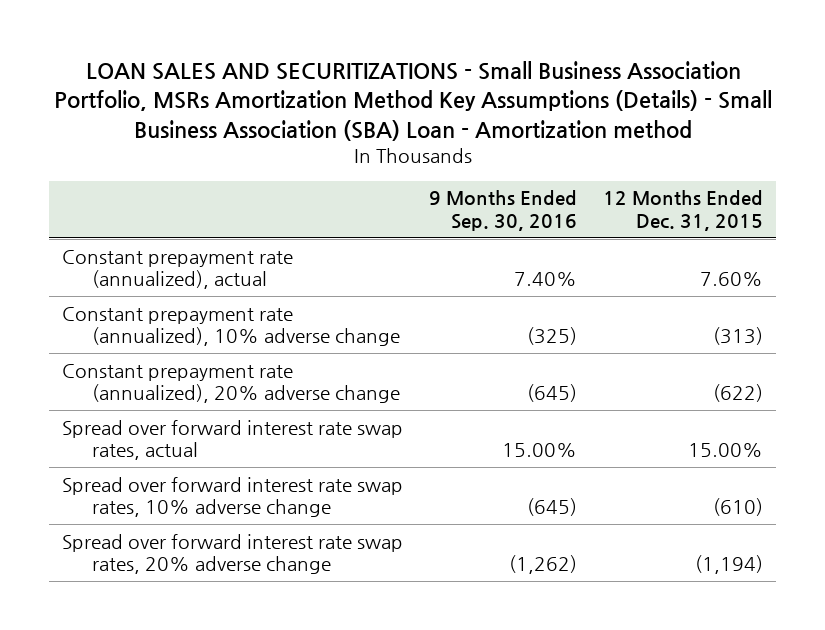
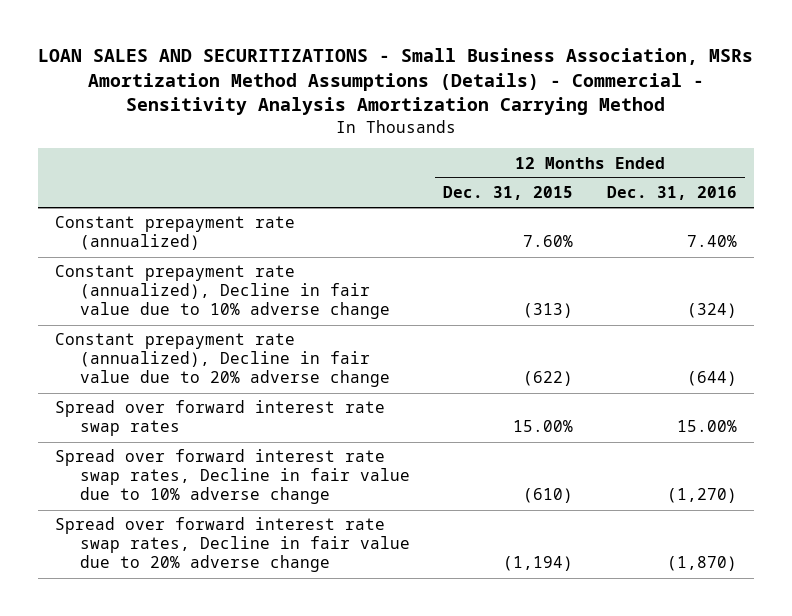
- LOAN SALES AND SECURITIZATIONS - Small Business Association Portfolio, MSRs Amortization Method Key Assumptions (Details) - Small Business Association (SBA) Loan - Amortization method
+ LOAN SALES AND SECURITIZATIONS - Small Business Association, MSRs Amortization Method Assumptions (Details) - Commercial - Sensitivity Analysis Amortization Carrying Method
- | 9 Months Ended Sep. 30, 2016 | 12 Months Ended Dec. 31, 2015
+ | 12 Months Ended Dec. 31, 2015 | 12 Months Ended Dec. 31, 2016
- Constant prepayment rate (annualized), actual | 7.40% | 7.60%
- Constant prepayment rate (annualized), 10% adverse change | (325) | (313)
- Constant prepayment rate (annualized), 20% adverse change | (645) | (622)
- Spread over forward interest rate swap rates, actual | 15.00% | 15.00%
- Spread over forward interest rate swap rates, 10% adverse change | (645) | (610)
- Spread over forward interest rate swap rates, 20% adverse change | (1,262) | (1,194)
+ Constant prepayment rate (annualized) | 7.60% | 7.40%
+ Constant prepayment rate (annualized), Decline in fair value due to 10% adverse change | (313) | (324)
+ Constant prepayment rate (annualized), Decline in fair value due to 20% adverse change | (622) | (644)
+ Spread over forward interest rate swap rates | 15.00% | 15.00%
+ Spread over forward interest rate swap rates, Decline in fair value due to 10% adverse change | (610) | (1,270)
+ Spread over forward interest rate swap rates, Decline in fair value due to 20% adverse change | (1,194) | (1,870)

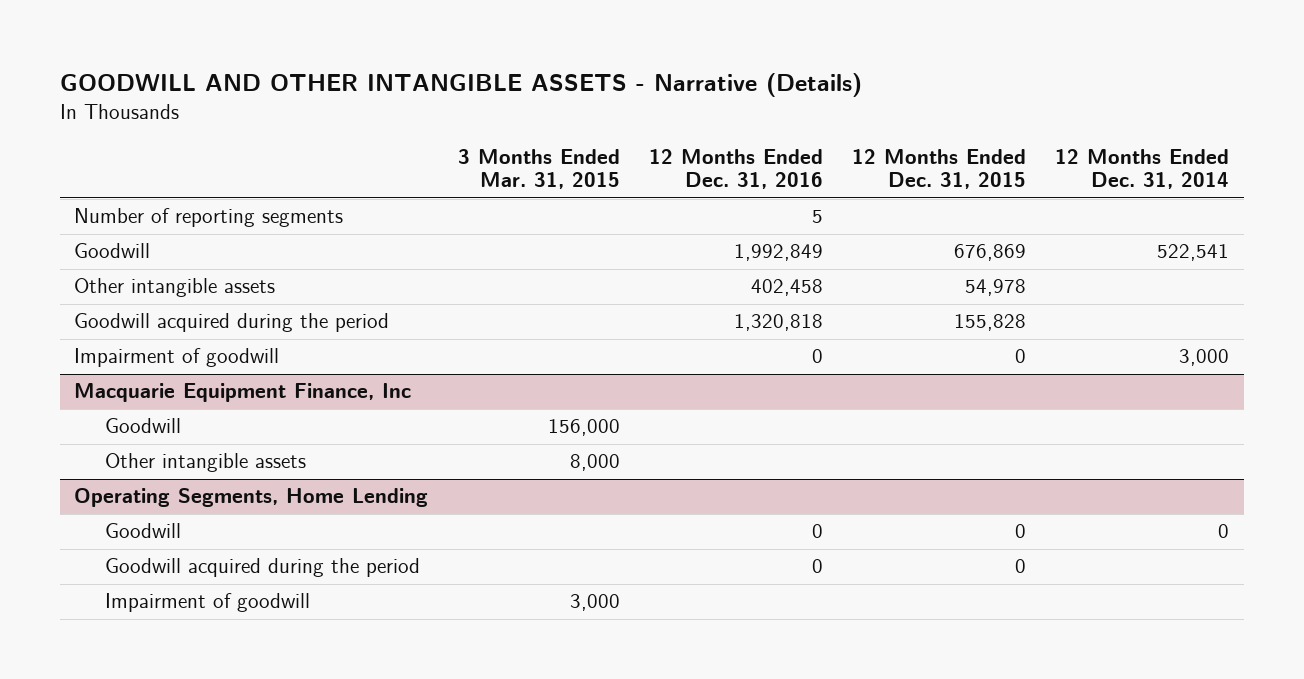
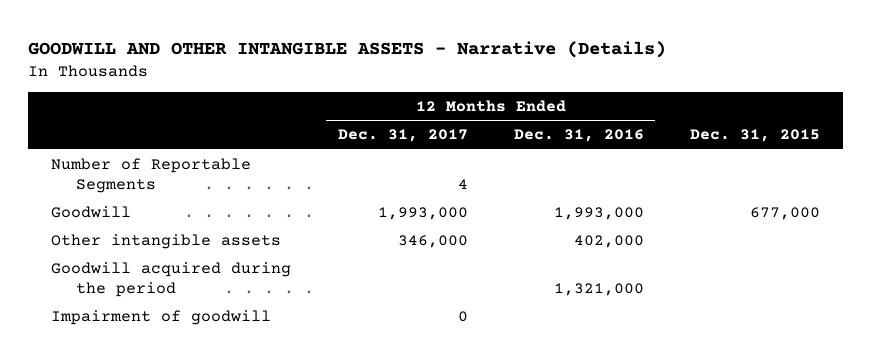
- | 3 Months Ended Mar. 31, 2015 | 12 Months Ended Dec. 31, 2016 | 12 Months Ended Dec. 31, 2015 | 12 Months Ended Dec. 31, 2014
+ | 12 Months Ended Dec. 31, 2017 | 12 Months Ended Dec. 31, 2016 | Dec. 31, 2015
- Number of reporting segments | | 5 | |
- Goodwill | | 1,992,849 | 676,869 | 522,541
- Other intangible assets | | 402,458 | 54,978 |
- Goodwill acquired during the period | | 1,320,818 | 155,828 |
- Impairment of goodwill | | 0 | 0 | 3,000
- Macquarie Equipment Finance, Inc
- Goodwill | 156,000 | | |
- Other intangible assets | 8,000 | | |
- Operating Segments, Home Lending
- Goodwill | | 0 | 0 | 0
- Goodwill acquired during the period | | 0 | 0 |
+ Number of Reportable Segments | 4 | |
+ Goodwill | 1,993,000 | 1,993,000 | 677,000
+ Other intangible assets | 346,000 | 402,000 |
+ Goodwill acquired during the period | | 1,321,000 |

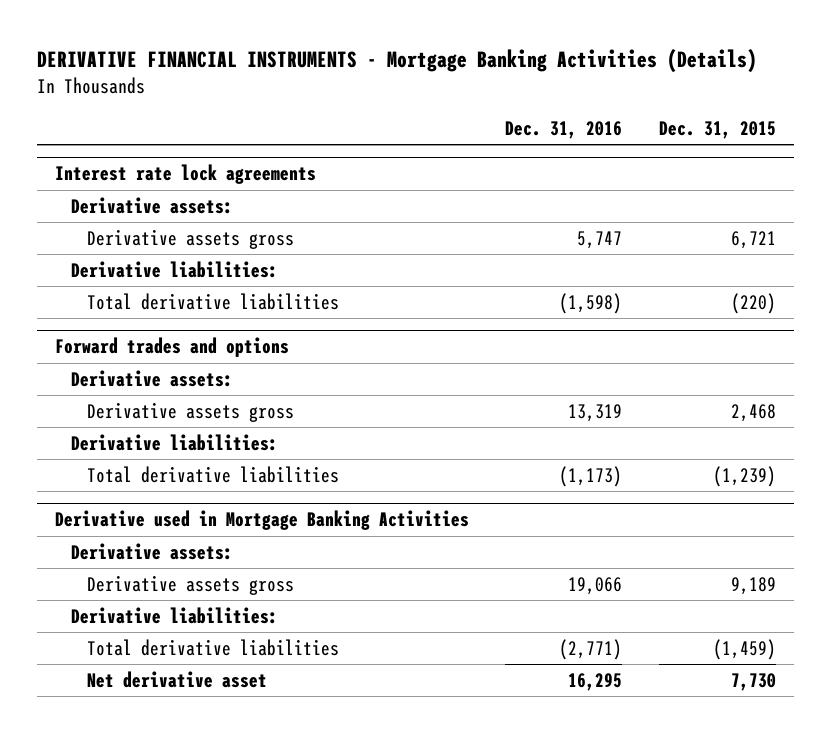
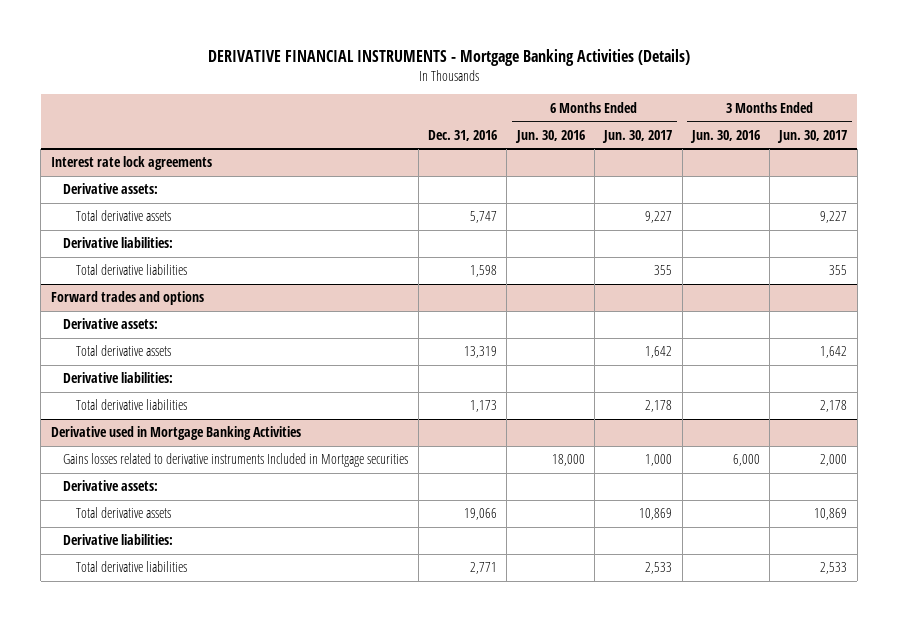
- | Dec. 31, 2016 | Dec. 31, 2015
+ | Dec. 31, 2016 | 6 Months Ended Jun. 30, 2016 | 6 Months Ended Jun. 30, 2017 | 3 Months Ended Jun. 30, 2016 | 3 Months Ended Jun. 30, 2017
@ Interest rate lock agreements
- Derivative assets gross | 5,747 | 6,721
+ Total derivative assets | 5,747 | | 9,227 | | 9,227
- Total derivative liabilities | (1,598) | (220)
+ Total derivative liabilities | 1,598 | | 355 | | 355
@ Forward trades and options
- Derivative assets gross | 13,319 | 2,468
+ Total derivative assets | 13,319 | | 1,642 | | 1,642
- Total derivative liabilities | (1,173) | (1,239)
+ Total derivative liabilities | 1,173 | | 2,178 | | 2,178
@ Derivative used in Mortgage Banking Activities
+ Gains losses related to derivative instruments Included in Mortgage securities | | 18,000 | 1,000 | 6,000 | 2,000
- Derivative assets gross | 19,066 | 9,189
+ Total derivative assets | 19,066 | | 10,869 | | 10,869
- Total derivative liabilities | (2,771) | (1,459)
- Net derivative asset | 16,295 | 7,730
+ Total derivative liabilities | 2,771 | | 2,533 | | 2,533

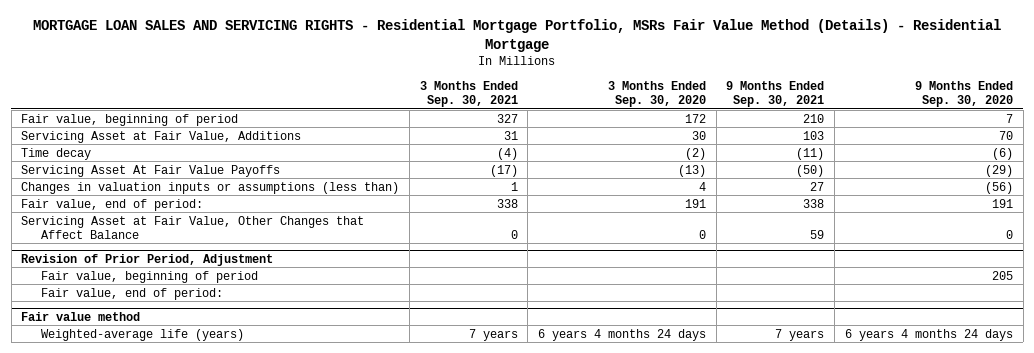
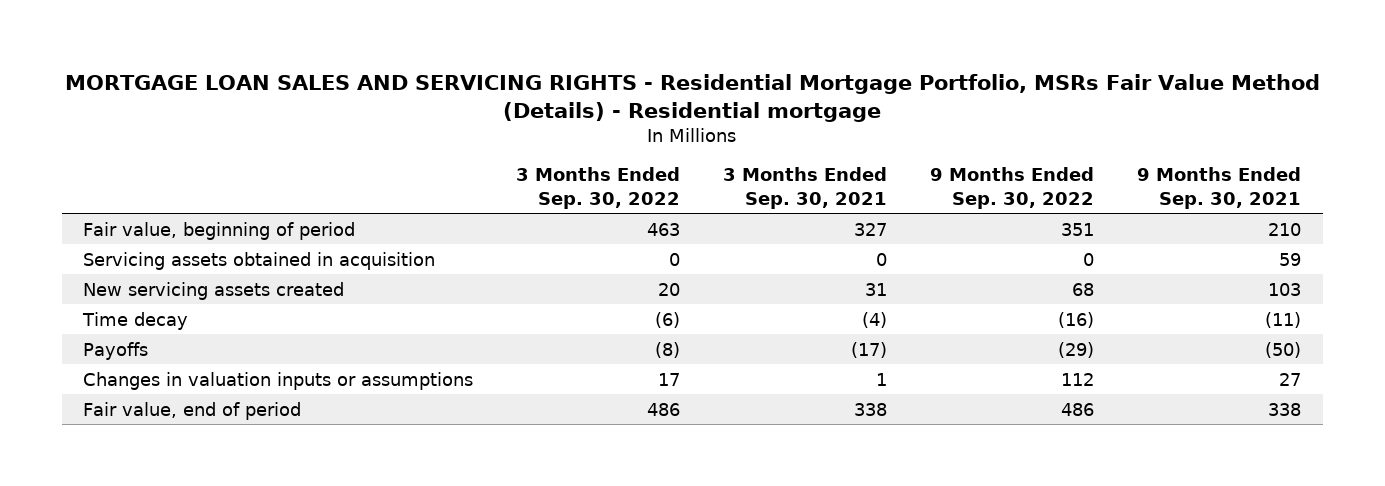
- MORTGAGE LOAN SALES AND SERVICING RIGHTS - Residential Mortgage Portfolio, MSRs Fair Value Method (Details) - Residential Mortgage
+ MORTGAGE LOAN SALES AND SERVICING RIGHTS - Residential Mortgage Portfolio, MSRs Fair Value Method (Details) - Residential mortgage
- | 3 Months Ended Sep. 30, 2021 | 3 Months Ended Sep. 30, 2020 | 9 Months Ended Sep. 30, 2021 | 9 Months Ended Sep. 30, 2020
+ | 3 Months Ended Sep. 30, 2022 | 3 Months Ended Sep. 30, 2021 | 9 Months Ended Sep. 30, 2022 | 9 Months Ended Sep. 30, 2021
- Servicing Asset at Fair Value, Additions | 31 | 30 | 103 | 70
+ Servicing assets obtained in acquisition | 0 | 0 | 0 | 59
+ New servicing assets created | 20 | 31 | 68 | 103
- Servicing Asset At Fair Value Payoffs | (17) | (13) | (50) | (29)
- Changes in valuation inputs or assumptions (less than) | 1 | 4 | 27 | (56)
- Fair value, end of period: | 338 | 191 | 338 | 191
- Servicing Asset at Fair Value, Other Changes that Affect Balance | 0 | 0 | 59 | 0
- Revision of Prior Period, Adjustment
- Fair value, beginning of period | | | | 205
- Fair value, end of period:
- Fair value method
- Weighted-average life (years) | 7 years | 6 years 4 months 24 days | 7 years | 6 years 4 months 24 days
+ Payoffs | (8) | (17) | (29) | (50)
+ Changes in valuation inputs or assumptions | 17 | 1 | 112 | 27
+ Fair value, end of period | 486 | 338 | 486 | 338

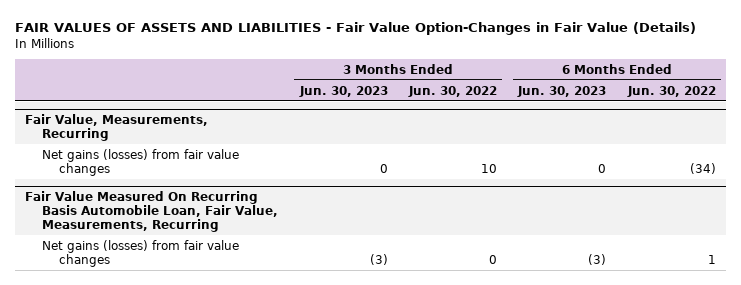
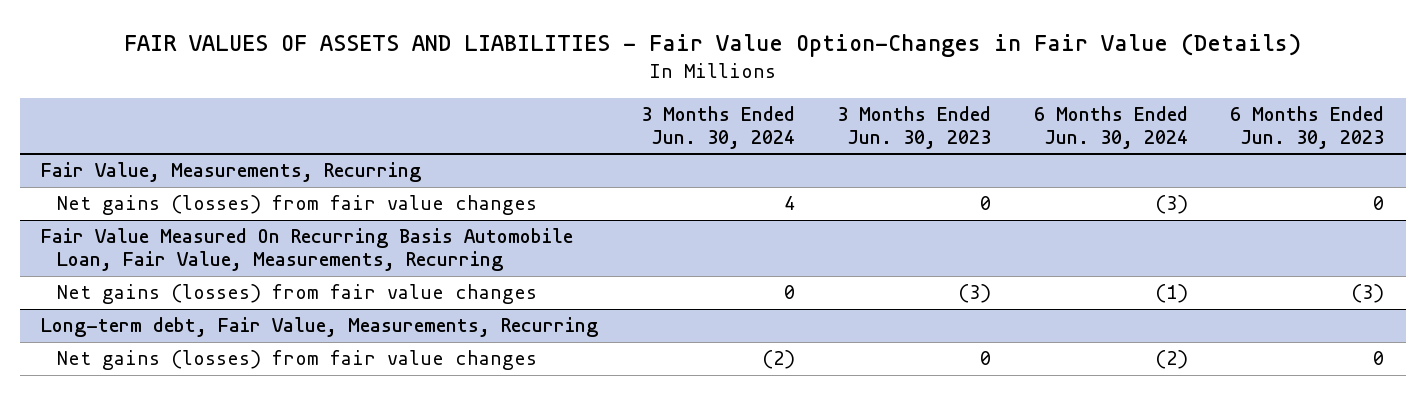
- | 3 Months Ended Jun. 30, 2023 | 3 Months Ended Jun. 30, 2022 | 6 Months Ended Jun. 30, 2023 | 6 Months Ended Jun. 30, 2022
+ | 3 Months Ended Jun. 30, 2024 | 3 Months Ended Jun. 30, 2023 | 6 Months Ended Jun. 30, 2024 | 6 Months Ended Jun. 30, 2023
+ Long-term debt, Fair Value, Measurements, Recurring
+ Net gains (losses) from fair value changes | (2) | 0 | (2) | 0

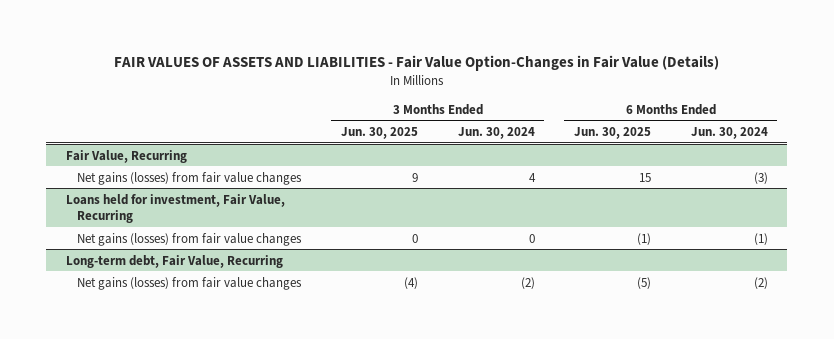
- | 3 Months Ended Jun. 30, 2024 | 3 Months Ended Jun. 30, 2023 | 6 Months Ended Jun. 30, 2024 | 6 Months Ended Jun. 30, 2023
+ | 3 Months Ended Jun. 30, 2025 | 3 Months Ended Jun. 30, 2024 | 6 Months Ended Jun. 30, 2025 | 6 Months Ended Jun. 30, 2024
- Fair Value, Measurements, Recurring
+ Fair Value, Recurring
- Fair Value Measured On Recurring Basis Automobile Loan, Fair Value, Measurements, Recurring
+ Loans held for investment, Fair Value, Recurring
- Long-term debt, Fair Value, Measurements, Recurring
+ Long-term debt, Fair Value, Recurring

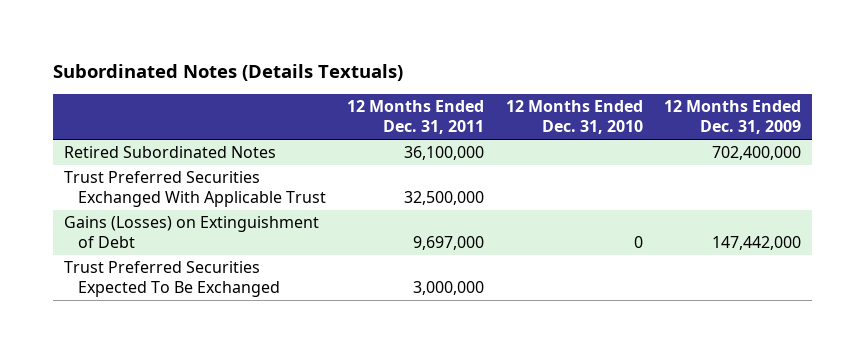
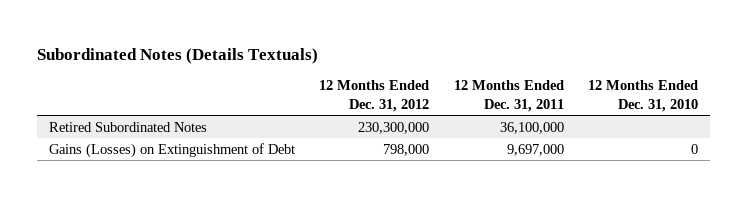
- | 12 Months Ended Dec. 31, 2011 | 12 Months Ended Dec. 31, 2010 | 12 Months Ended Dec. 31, 2009
+ | 12 Months Ended Dec. 31, 2012 | 12 Months Ended Dec. 31, 2011 | 12 Months Ended Dec. 31, 2010
- Trust Preferred Securities Exchanged With Applicable Trust | 32,500,000 | |
- Trust Preferred Securities Expected To Be Exchanged | 3,000,000 | |

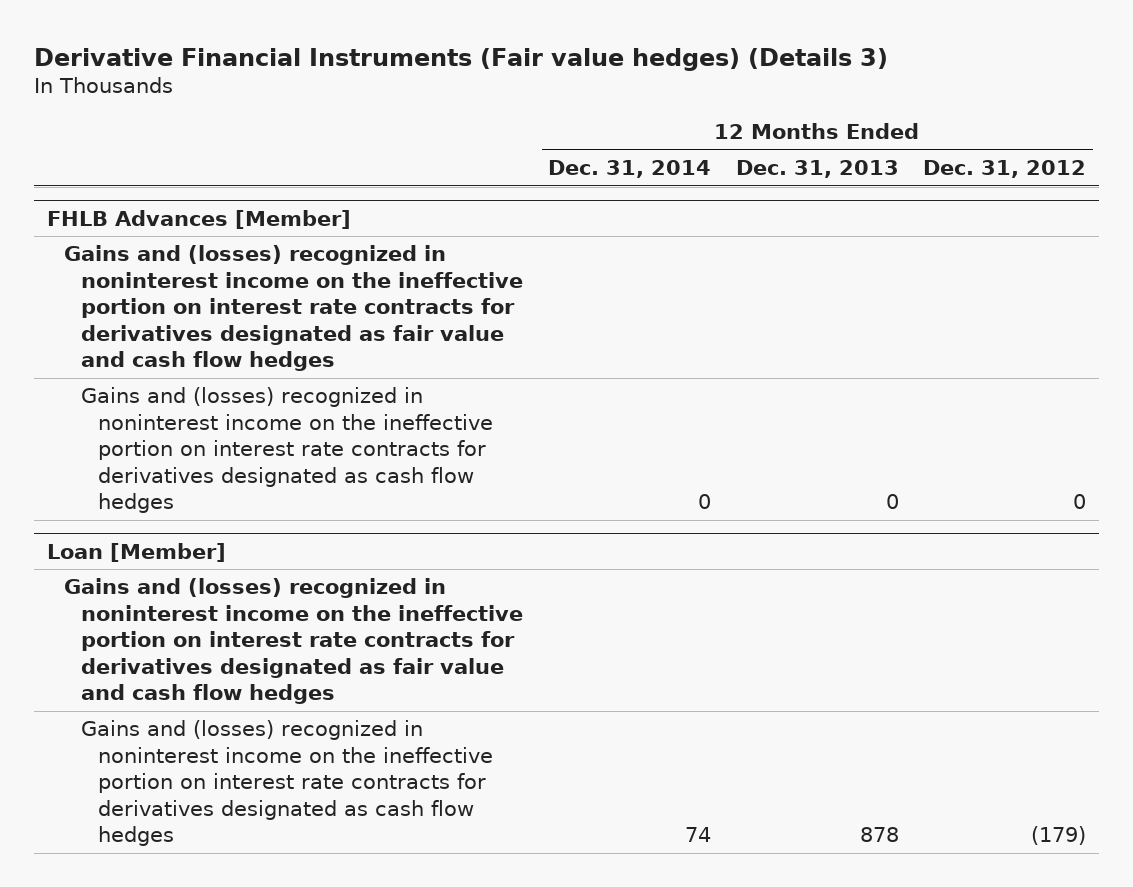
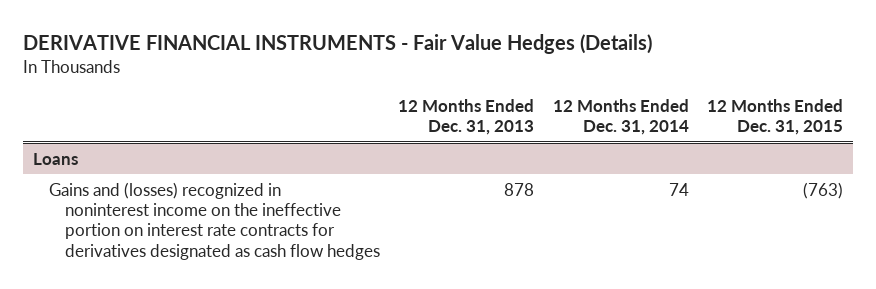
- Derivative Financial Instruments (Fair value hedges) (Details 3)
+ DERIVATIVE FINANCIAL INSTRUMENTS - Fair Value Hedges (Details)
- | 12 Months Ended Dec. 31, 2014 | 12 Months Ended Dec. 31, 2013 | 12 Months Ended Dec. 31, 2012
+ | 12 Months Ended Dec. 31, 2013 | 12 Months Ended Dec. 31, 2014 | 12 Months Ended Dec. 31, 2015
- FHLB Advances [Member]
- Gains and (losses) recognized in noninterest income on the ineffective portion on interest rate contracts for derivatives designated as fair value and cash flow hedges
- Gains and (losses) recognized in noninterest income on the ineffective portion on interest rate contracts for derivatives designated as cash flow hedges | 0 | 0 | 0
- Loan [Member]
- Gains and (losses) recognized in noninterest income on the ineffective portion on interest rate contracts for derivatives designated as fair value and cash flow hedges
+ Loans

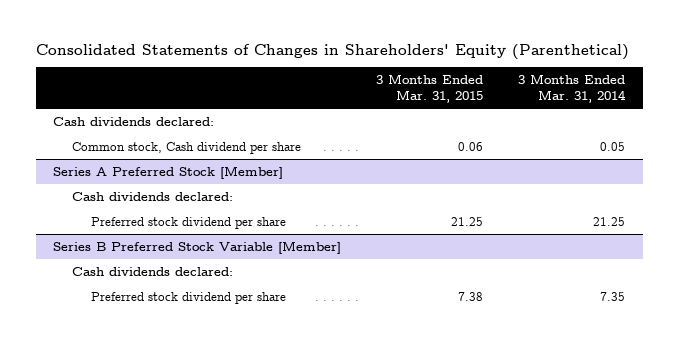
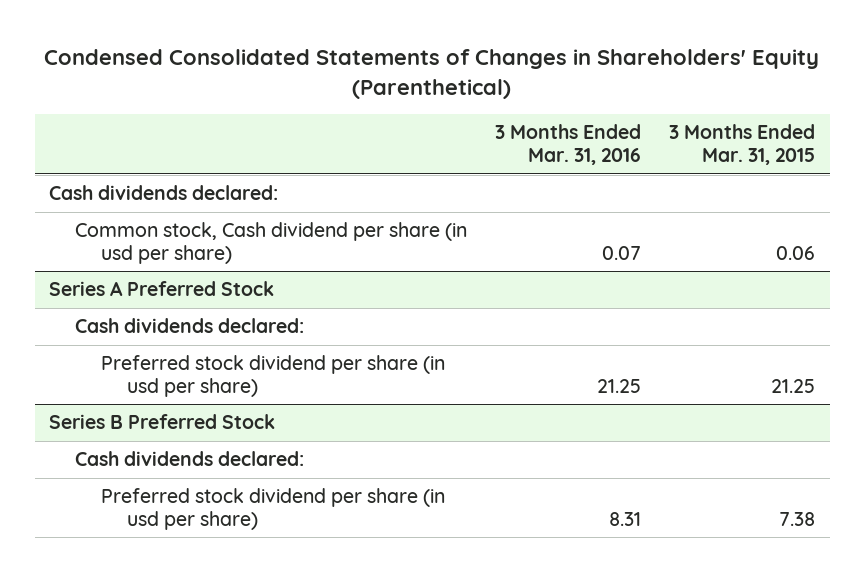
- Consolidated Statements of Changes in Shareholders' Equity (Parenthetical)
+ Condensed Consolidated Statements of Changes in Shareholders' Equity (Parenthetical)
- | 3 Months Ended Mar. 31, 2015 | 3 Months Ended Mar. 31, 2014
+ | 3 Months Ended Mar. 31, 2016 | 3 Months Ended Mar. 31, 2015
- Common stock, Cash dividend per share | 0.06 | 0.05
- Series A Preferred Stock [Member]
+ Common stock, Cash dividend per share (in usd per share) | 0.07 | 0.06
+ Series A Preferred Stock
- Preferred stock dividend per share | 21.25 | 21.25
- Series B Preferred Stock Variable [Member]
+ Preferred stock dividend per share (in usd per share) | 21.25 | 21.25
+ Series B Preferred Stock
- Preferred stock dividend per share | 7.38 | 7.35
+ Preferred stock dividend per share (in usd per share) | 8.31 | 7.38

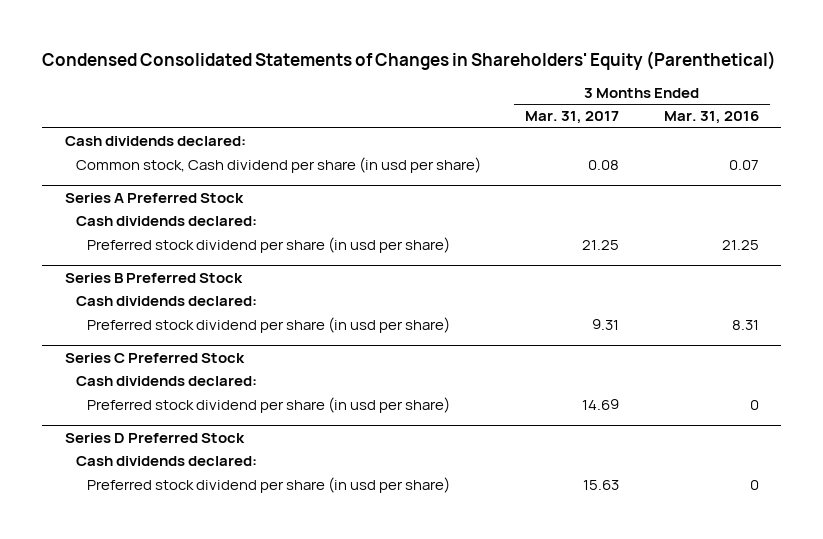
- | 3 Months Ended Mar. 31, 2016 | 3 Months Ended Mar. 31, 2015
+ | 3 Months Ended Mar. 31, 2017 | 3 Months Ended Mar. 31, 2016
+ Series C Preferred Stock
+ Cash dividends declared:
+ Preferred stock dividend per share (in usd per share) | 14.69 | 0
+ Series D Preferred Stock
+ Cash dividends declared:
+ Preferred stock dividend per share (in usd per share) | 15.63 | 0

